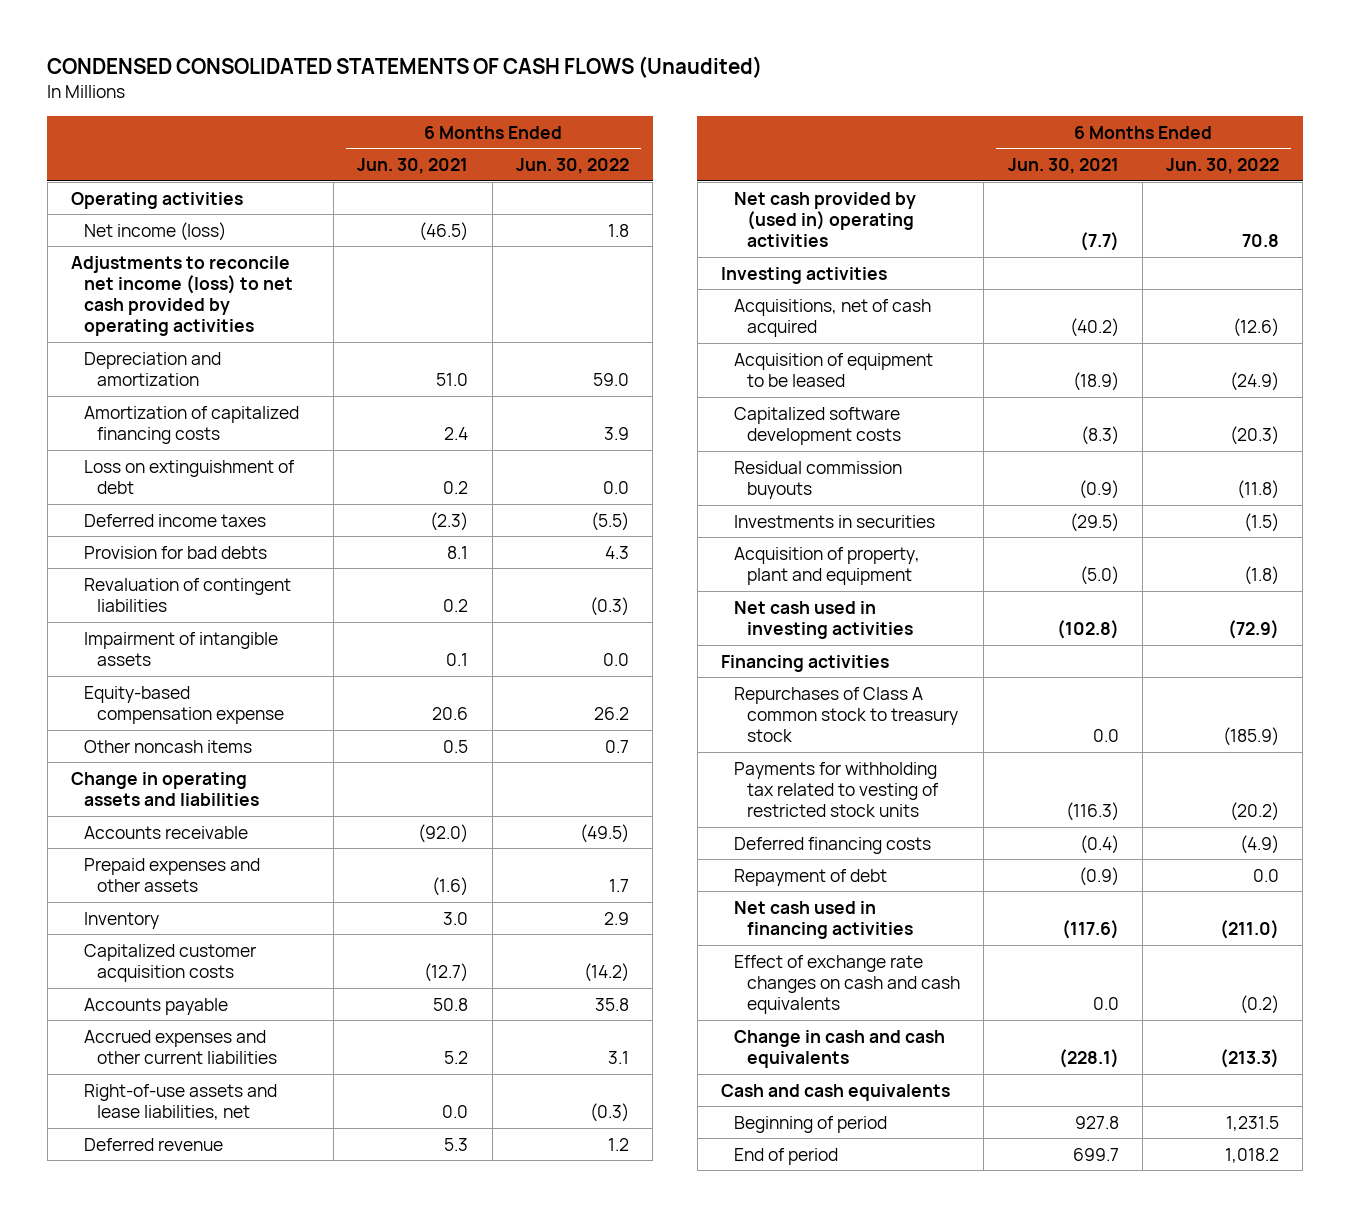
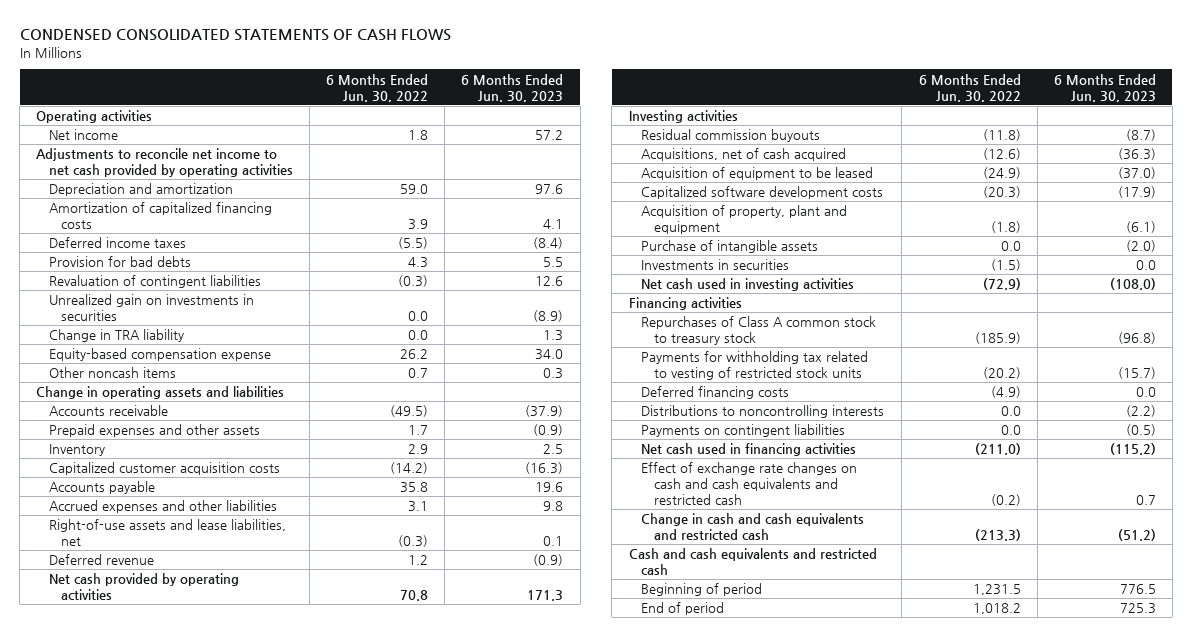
- CONDENSED CONSOLIDATED STATEMENTS OF CASH FLOWS (Unaudited)
+ CONDENSED CONSOLIDATED STATEMENTS OF CASH FLOWS
- | 6 Months Ended Jun. 30, 2021 | 6 Months Ended Jun. 30, 2022
+ | 6 Months Ended Jun. 30, 2022 | 6 Months Ended Jun. 30, 2023
- Net income (loss) | (46.5) | 1.8
- Adjustments to reconcile net income (loss) to net cash provided by operating activities
+ Net income | 1.8 | 57.2
+ Adjustments to reconcile net income to net cash provided by operating activities
- Loss on extinguishment of debt | 0.2 | 0.0
- Impairment of intangible assets | 0.1 | 0.0
+ Unrealized gain on investments in securities | 0.0 | (8.9)
+ Change in TRA liability | 0.0 | 1.3
- Accrued expenses and other current liabilities | 5.2 | 3.1
+ Accrued expenses and other liabilities | 3.1 | 9.8
- Net cash provided by (used in) operating activities | (7.7) | 70.8
+ Net cash provided by operating activities | 70.8 | 171.3
moved up: Residual commission buyouts | (11.8) | (8.7)
+ Purchase of intangible assets | 0.0 | (2.0)
moved down: Investments in securities | (1.5) | 0.0
- Repayment of debt | (0.9) | 0.0
+ Distributions to noncontrolling interests | 0.0 | (2.2)
+ Payments on contingent liabilities | 0.0 | (0.5)
- Effect of exchange rate changes on cash and cash equivalents | 0.0 | (0.2)
- Change in cash and cash equivalents | (228.1) | (213.3)
- Cash and cash equivalents
+ Effect of exchange rate changes on cash and cash equivalents and restricted cash | (0.2) | 0.7
+ Change in cash and cash equivalents and restricted cash | (213.3) | (51.2)
+ Cash and cash equivalents and restricted cash

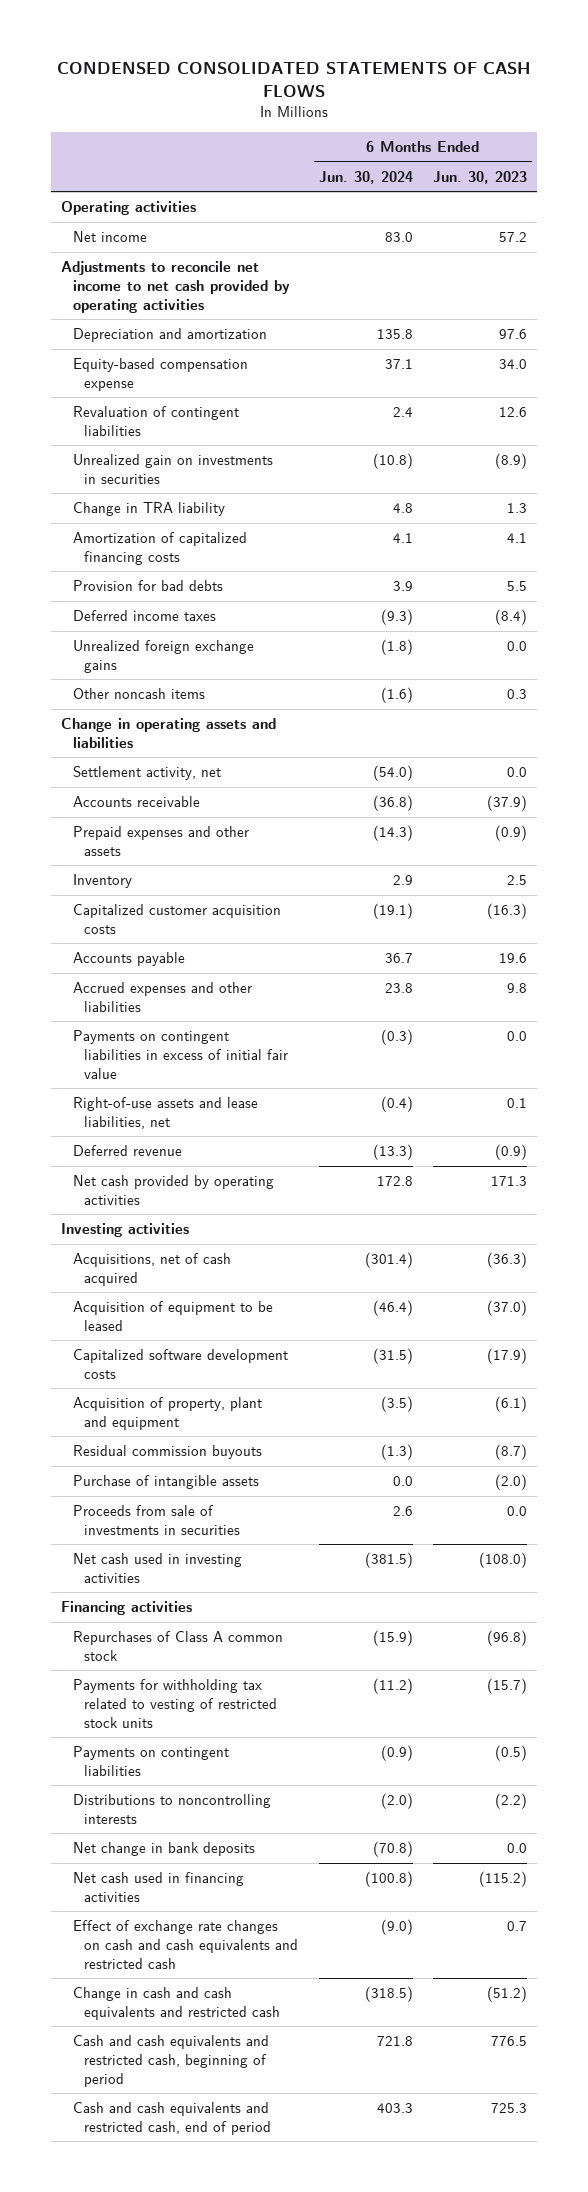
- | 6 Months Ended Jun. 30, 2022 | 6 Months Ended Jun. 30, 2023
+ | 6 Months Ended Jun. 30, 2024 | 6 Months Ended Jun. 30, 2023
moved up: Equity-based compensation expense | 37.1 | 34.0
moved down: Amortization of capitalized financing costs | 4.1 | 4.1
moved down: Provision for bad debts | 3.9 | 5.5
moved down: Deferred income taxes | (9.3) | (8.4)
+ Unrealized foreign exchange gains | (1.8) | 0.0
+ Settlement activity, net | (54.0) | 0.0
+ Payments on contingent liabilities in excess of initial fair value | (0.3) | 0.0
moved down: Residual commission buyouts | (1.3) | (8.7)
- Investments in securities | (1.5) | 0.0
+ Proceeds from sale of investments in securities | 2.6 | 0.0
- Repurchases of Class A common stock to treasury stock | (185.9) | (96.8)
+ Repurchases of Class A common stock | (15.9) | (96.8)
- Deferred financing costs | (4.9) | 0.0
moved down: Distributions to noncontrolling interests | (2.0) | (2.2)
+ Net change in bank deposits | (70.8) | 0.0
- Cash and cash equivalents and restricted cash
- Beginning of period | 1,231.5 | 776.5
- End of period | 1,018.2 | 725.3
+ Cash and cash equivalents and restricted cash, beginning of period | 721.8 | 776.5
+ Cash and cash equivalents and restricted cash, end of period | 403.3 | 725.3

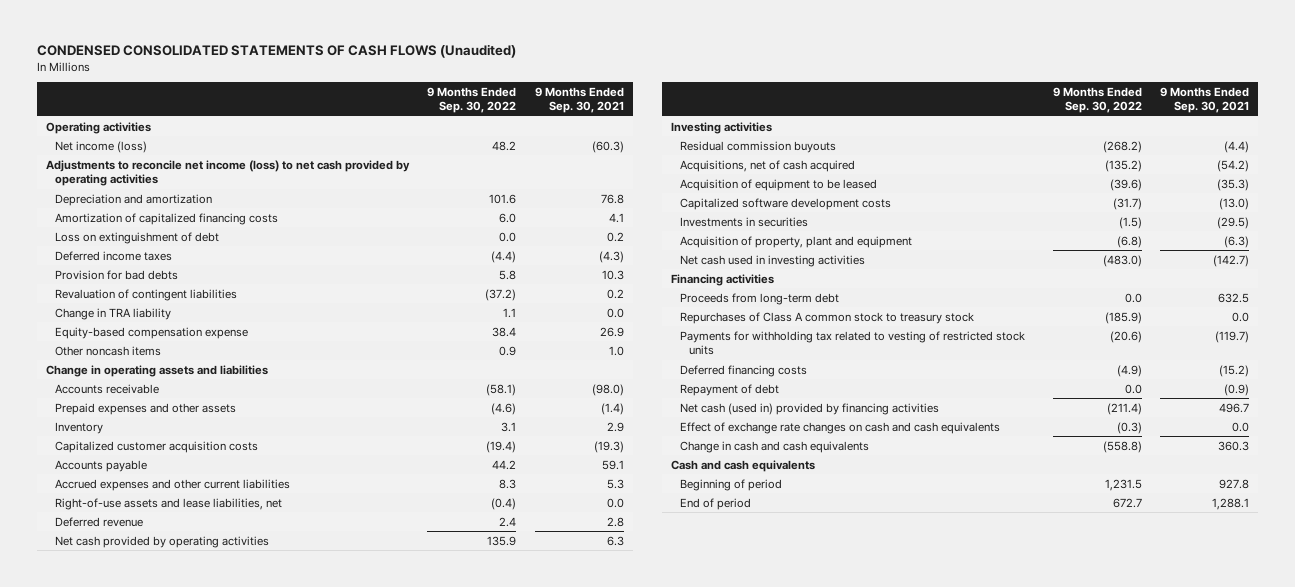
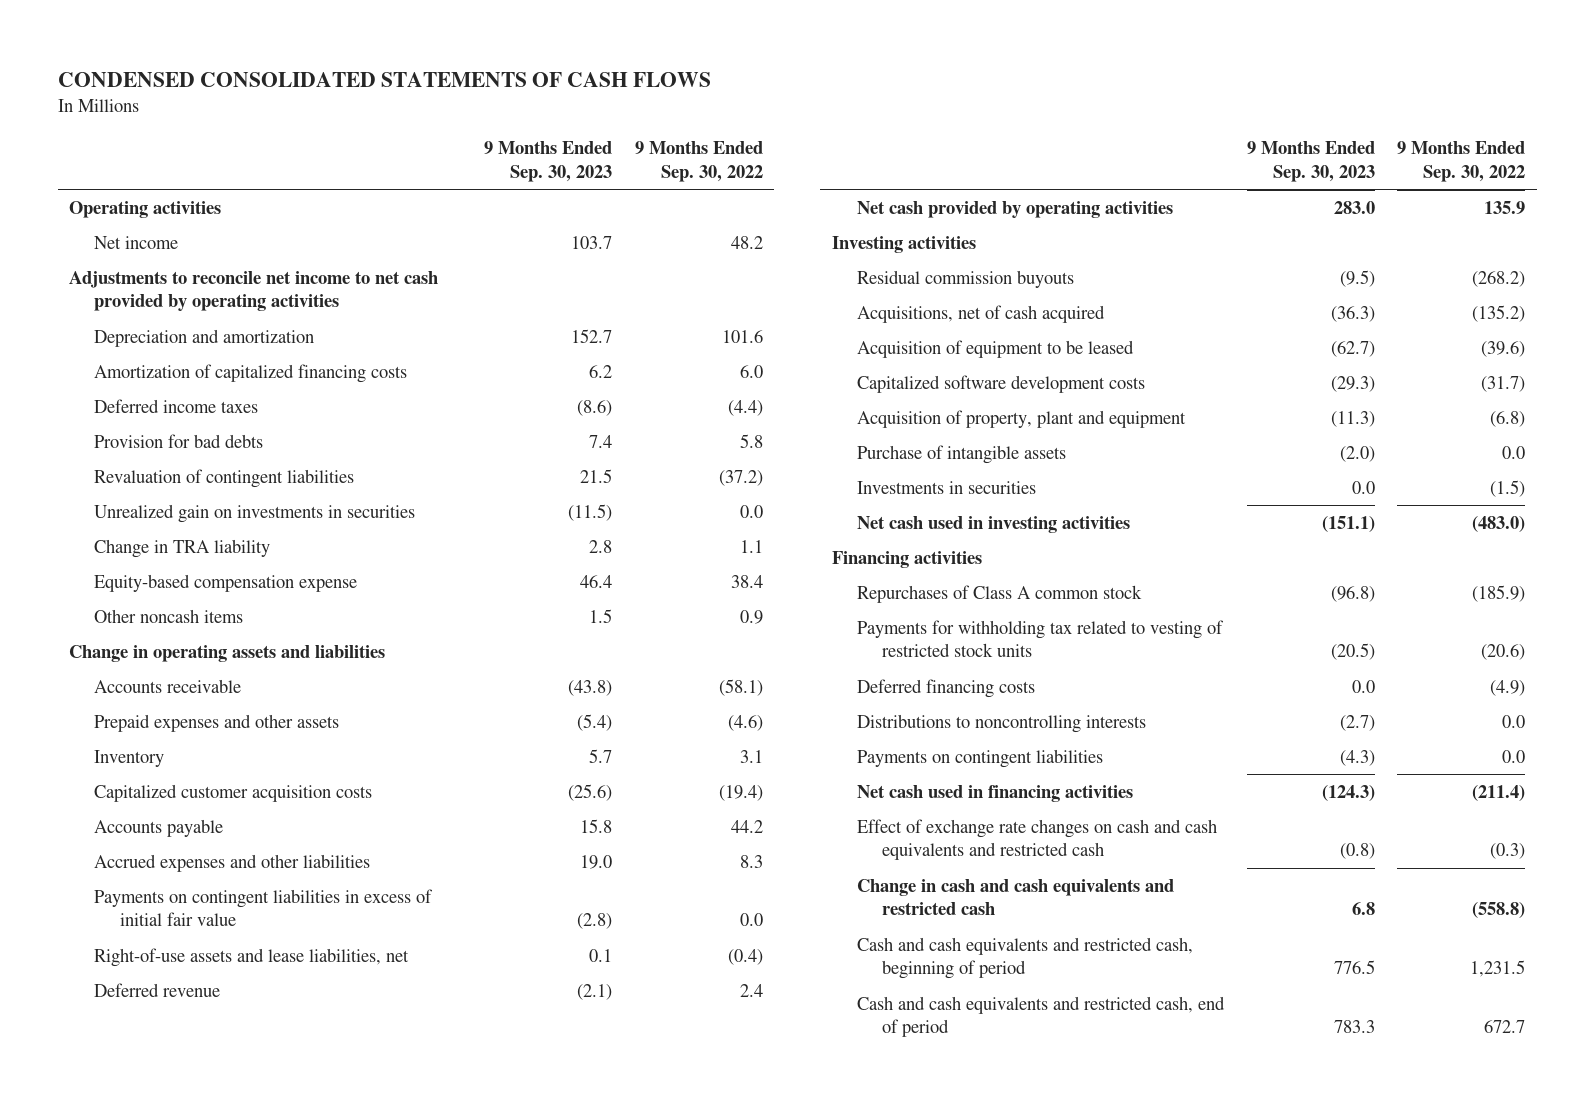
- CONDENSED CONSOLIDATED STATEMENTS OF CASH FLOWS (Unaudited)
+ CONDENSED CONSOLIDATED STATEMENTS OF CASH FLOWS
- | 9 Months Ended Sep. 30, 2022 | 9 Months Ended Sep. 30, 2021
+ | 9 Months Ended Sep. 30, 2023 | 9 Months Ended Sep. 30, 2022
- Net income (loss) | 48.2 | (60.3)
- Adjustments to reconcile net income (loss) to net cash provided by operating activities
+ Net income | 103.7 | 48.2
+ Adjustments to reconcile net income to net cash provided by operating activities
- Loss on extinguishment of debt | 0.0 | 0.2
+ Unrealized gain on investments in securities | (11.5) | 0.0
- Accrued expenses and other current liabilities | 8.3 | 5.3
+ Accrued expenses and other liabilities | 19.0 | 8.3
+ Payments on contingent liabilities in excess of initial fair value | (2.8) | 0.0
+ Purchase of intangible assets | (2.0) | 0.0
moved down: Investments in securities | 0.0 | (1.5)
- Proceeds from long-term debt | 0.0 | 632.5
- Repurchases of Class A common stock to treasury stock | (185.9) | 0.0
+ Repurchases of Class A common stock | (96.8) | (185.9)
- Repayment of debt | 0.0 | (0.9)
- Net cash (used in) provided by financing activities | (211.4) | 496.7
- Effect of exchange rate changes on cash and cash equivalents | (0.3) | 0.0
- Change in cash and cash equivalents | (558.8) | 360.3
- Cash and cash equivalents
- Beginning of period | 1,231.5 | 927.8
- End of period | 672.7 | 1,288.1
+ Distributions to noncontrolling interests | (2.7) | 0.0
+ Payments on contingent liabilities | (4.3) | 0.0
+ Net cash used in financing activities | (124.3) | (211.4)
+ Effect of exchange rate changes on cash and cash equivalents and restricted cash | (0.8) | (0.3)
+ Change in cash and cash equivalents and restricted cash | 6.8 | (558.8)
+ Cash and cash equivalents and restricted cash, beginning of period | 776.5 | 1,231.5
+ Cash and cash equivalents and restricted cash, end of period | 783.3 | 672.7

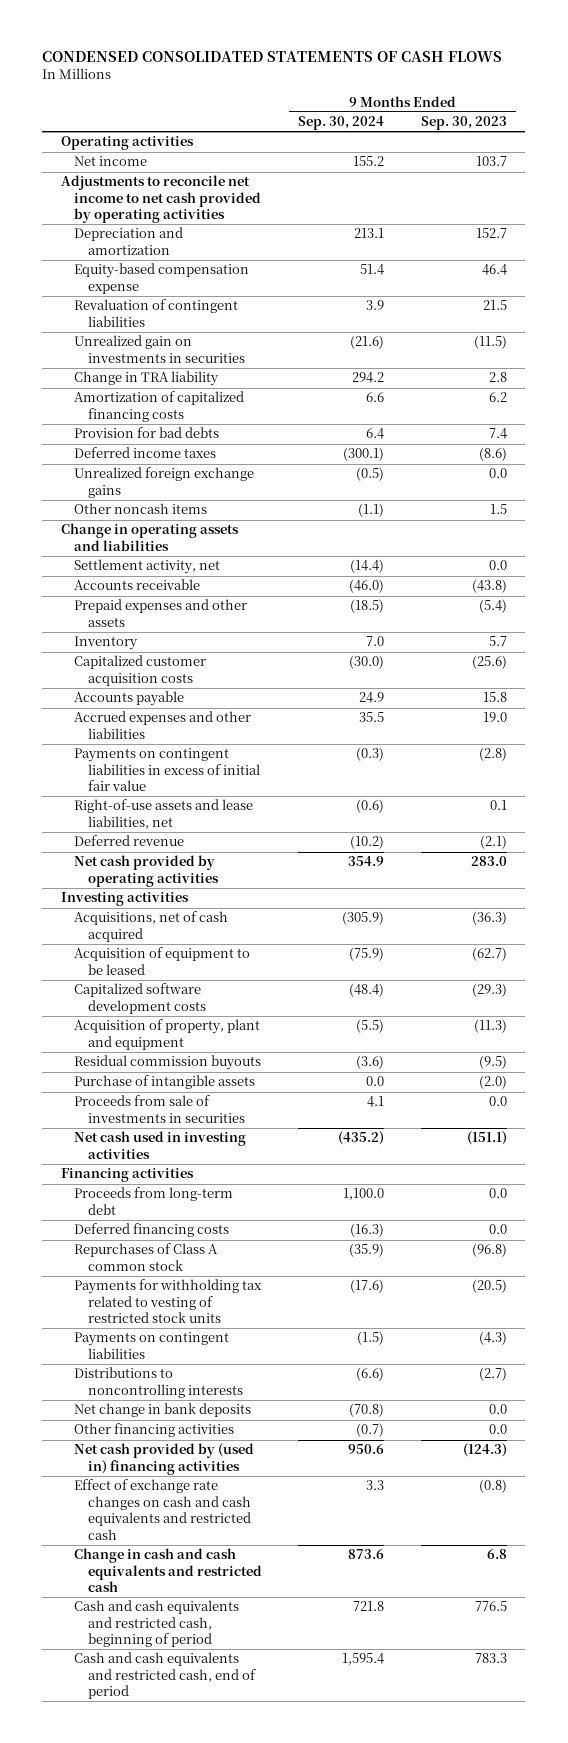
- | 9 Months Ended Sep. 30, 2023 | 9 Months Ended Sep. 30, 2022
+ | 9 Months Ended Sep. 30, 2024 | 9 Months Ended Sep. 30, 2023
moved up: Equity-based compensation expense | 51.4 | 46.4
moved down: Amortization of capitalized financing costs | 6.6 | 6.2
moved down: Provision for bad debts | 6.4 | 7.4
moved down: Deferred income taxes | (300.1) | (8.6)
+ Unrealized foreign exchange gains | (0.5) | 0.0
+ Settlement activity, net | (14.4) | 0.0
moved down: Residual commission buyouts | (3.6) | (9.5)
- Investments in securities | 0.0 | (1.5)
+ Proceeds from sale of investments in securities | 4.1 | 0.0
+ Proceeds from long-term debt | 1,100.0 | 0.0
moved up: Deferred financing costs | (16.3) | 0.0
- Net cash used in financing activities | (124.3) | (211.4)
moved down: Distributions to noncontrolling interests | (6.6) | (2.7)
+ Net change in bank deposits | (70.8) | 0.0
+ Other financing activities | (0.7) | 0.0
+ Net cash provided by (used in) financing activities | 950.6 | (124.3)

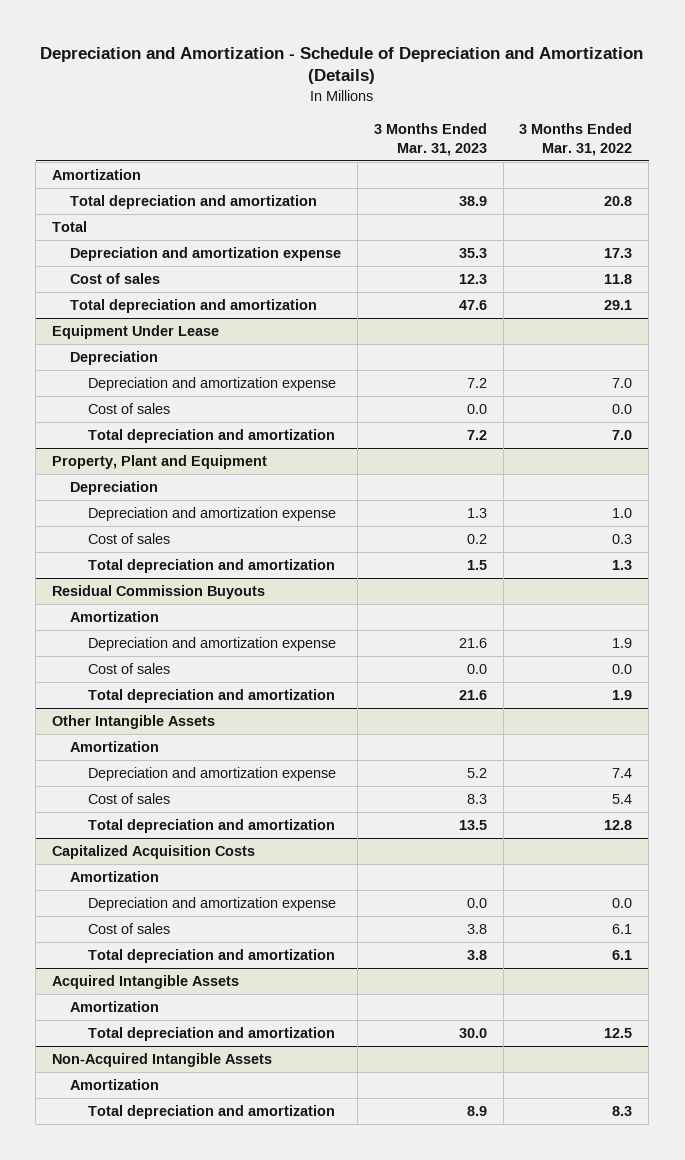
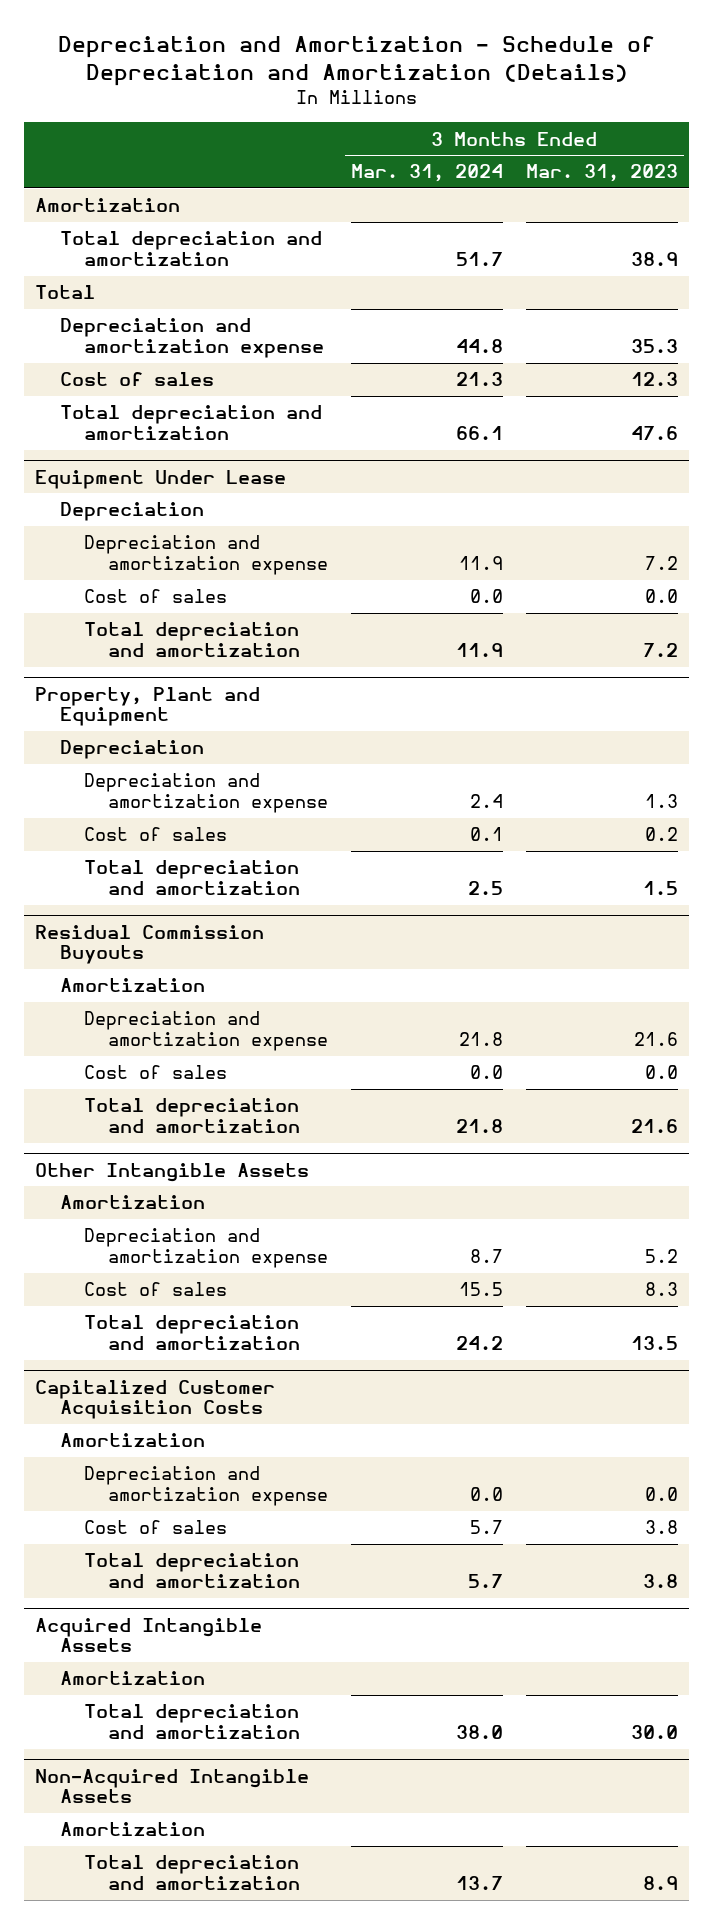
- | 3 Months Ended Mar. 31, 2023 | 3 Months Ended Mar. 31, 2022
+ | 3 Months Ended Mar. 31, 2024 | 3 Months Ended Mar. 31, 2023
- Capitalized Acquisition Costs
+ Capitalized Customer Acquisition Costs

